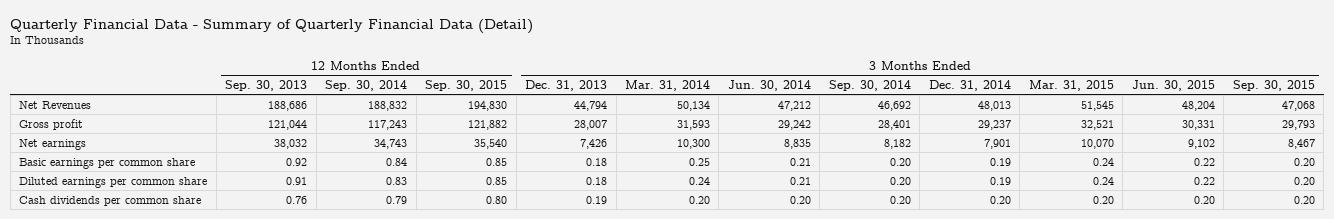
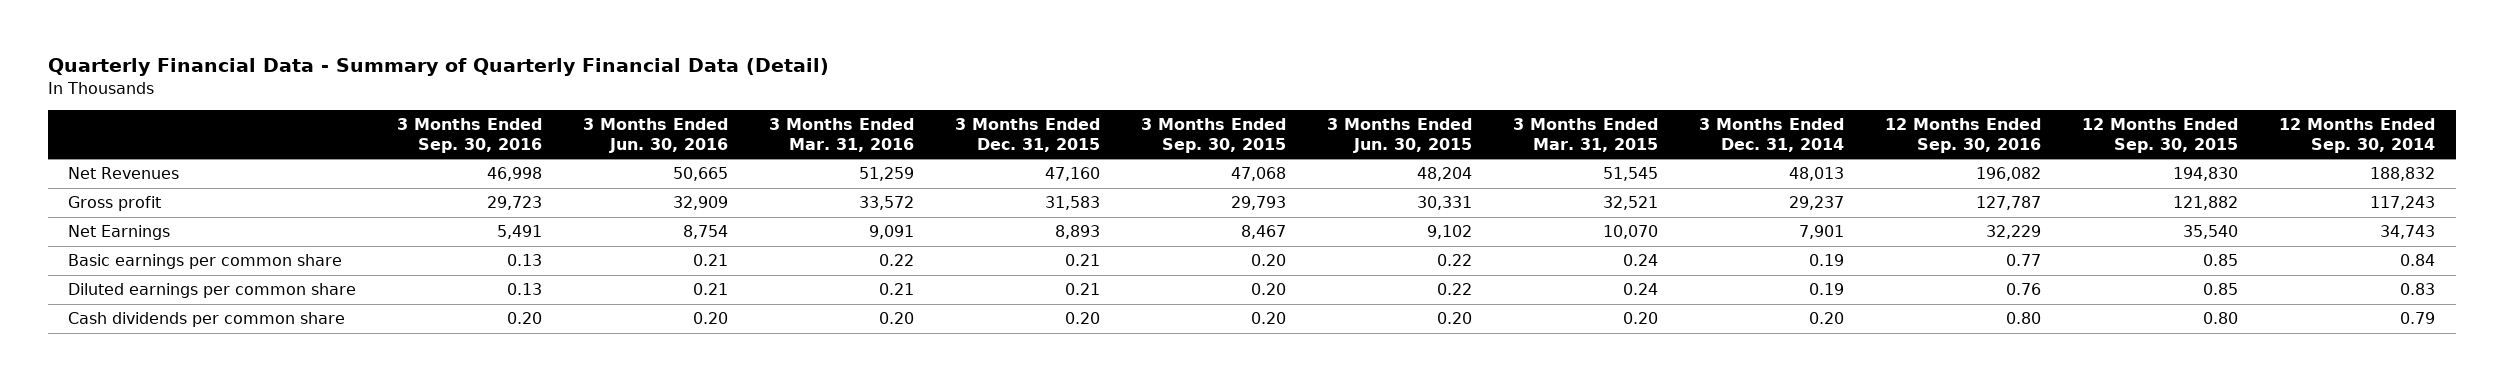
- | 12 Months Ended Sep. 30, 2013 | 12 Months Ended Sep. 30, 2014 | 12 Months Ended Sep. 30, 2015 | 3 Months Ended Dec. 31, 2013 | 3 Months Ended Mar. 31, 2014 | 3 Months Ended Jun. 30, 2014 | 3 Months Ended Sep. 30, 2014 | 3 Months Ended Dec. 31, 2014 | 3 Months Ended Mar. 31, 2015 | 3 Months Ended Jun. 30, 2015 | 3 Months Ended Sep. 30, 2015
+ | 3 Months Ended Sep. 30, 2016 | 3 Months Ended Jun. 30, 2016 | 3 Months Ended Mar. 31, 2016 | 3 Months Ended Dec. 31, 2015 | 3 Months Ended Sep. 30, 2015 | 3 Months Ended Jun. 30, 2015 | 3 Months Ended Mar. 31, 2015 | 3 Months Ended Dec. 31, 2014 | 12 Months Ended Sep. 30, 2016 | 12 Months Ended Sep. 30, 2015 | 12 Months Ended Sep. 30, 2014
- Net earnings | 38,032 | 34,743 | 35,540 | 7,426 | 10,300 | 8,835 | 8,182 | 7,901 | 10,070 | 9,102 | 8,467
+ Net Earnings | 5,491 | 8,754 | 9,091 | 8,893 | 8,467 | 9,102 | 10,070 | 7,901 | 32,229 | 35,540 | 34,743

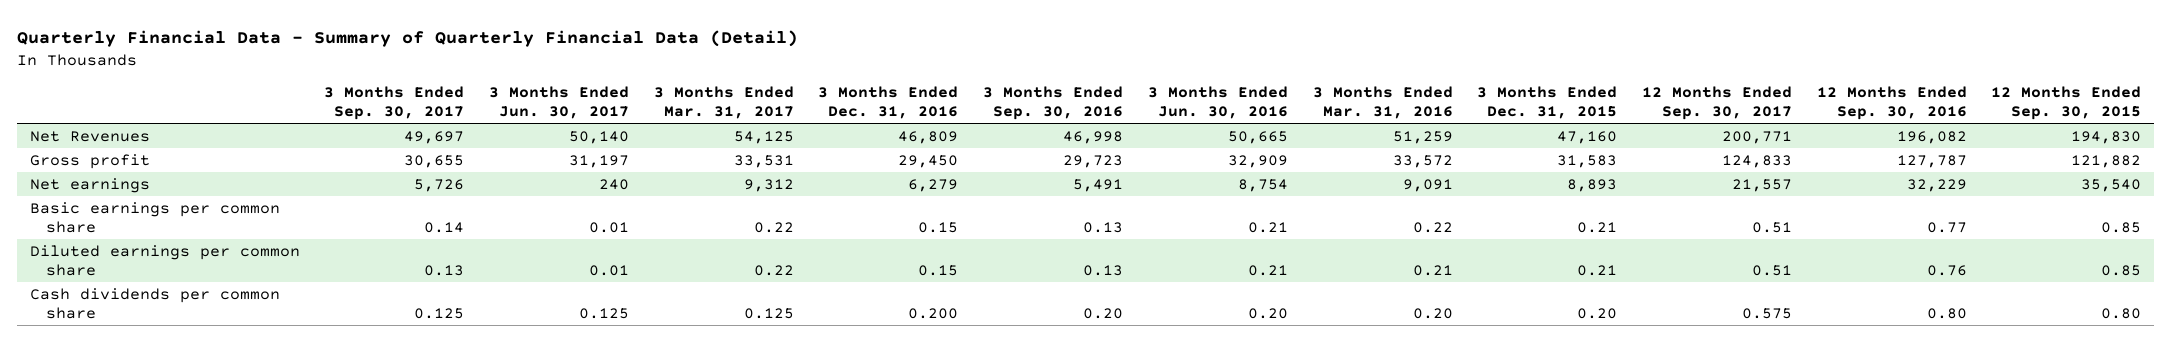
- | 3 Months Ended Sep. 30, 2016 | 3 Months Ended Jun. 30, 2016 | 3 Months Ended Mar. 31, 2016 | 3 Months Ended Dec. 31, 2015 | 3 Months Ended Sep. 30, 2015 | 3 Months Ended Jun. 30, 2015 | 3 Months Ended Mar. 31, 2015 | 3 Months Ended Dec. 31, 2014 | 12 Months Ended Sep. 30, 2016 | 12 Months Ended Sep. 30, 2015 | 12 Months Ended Sep. 30, 2014
+ | 3 Months Ended Sep. 30, 2017 | 3 Months Ended Jun. 30, 2017 | 3 Months Ended Mar. 31, 2017 | 3 Months Ended Dec. 31, 2016 | 3 Months Ended Sep. 30, 2016 | 3 Months Ended Jun. 30, 2016 | 3 Months Ended Mar. 31, 2016 | 3 Months Ended Dec. 31, 2015 | 12 Months Ended Sep. 30, 2017 | 12 Months Ended Sep. 30, 2016 | 12 Months Ended Sep. 30, 2015
- Net Earnings | 5,491 | 8,754 | 9,091 | 8,893 | 8,467 | 9,102 | 10,070 | 7,901 | 32,229 | 35,540 | 34,743
+ Net earnings | 5,726 | 240 | 9,312 | 6,279 | 5,491 | 8,754 | 9,091 | 8,893 | 21,557 | 32,229 | 35,540

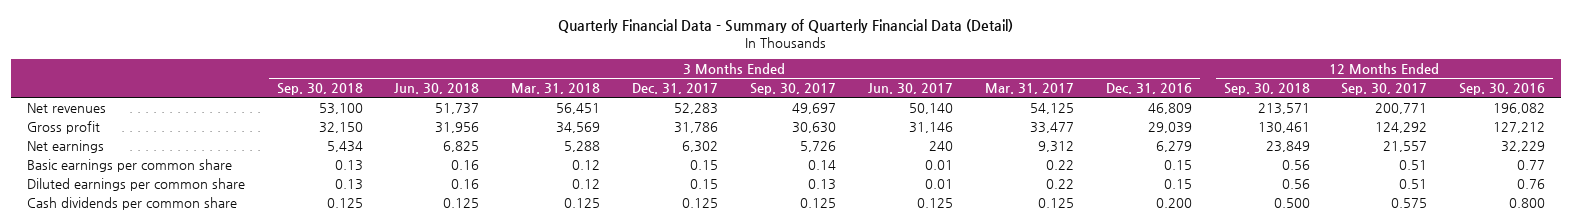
- | 3 Months Ended Sep. 30, 2017 | 3 Months Ended Jun. 30, 2017 | 3 Months Ended Mar. 31, 2017 | 3 Months Ended Dec. 31, 2016 | 3 Months Ended Sep. 30, 2016 | 3 Months Ended Jun. 30, 2016 | 3 Months Ended Mar. 31, 2016 | 3 Months Ended Dec. 31, 2015 | 12 Months Ended Sep. 30, 2017 | 12 Months Ended Sep. 30, 2016 | 12 Months Ended Sep. 30, 2015
+ | 3 Months Ended Sep. 30, 2018 | 3 Months Ended Jun. 30, 2018 | 3 Months Ended Mar. 31, 2018 | 3 Months Ended Dec. 31, 2017 | 3 Months Ended Sep. 30, 2017 | 3 Months Ended Jun. 30, 2017 | 3 Months Ended Mar. 31, 2017 | 3 Months Ended Dec. 31, 2016 | 12 Months Ended Sep. 30, 2018 | 12 Months Ended Sep. 30, 2017 | 12 Months Ended Sep. 30, 2016
- Net Revenues | 49,697 | 50,140 | 54,125 | 46,809 | 46,998 | 50,665 | 51,259 | 47,160 | 200,771 | 196,082 | 194,830
- Gross profit | 30,655 | 31,197 | 33,531 | 29,450 | 29,723 | 32,909 | 33,572 | 31,583 | 124,833 | 127,787 | 121,882
+ Net revenues | 53,100 | 51,737 | 56,451 | 52,283 | 49,697 | 50,140 | 54,125 | 46,809 | 213,571 | 200,771 | 196,082
+ Gross profit | 32,150 | 31,956 | 34,569 | 31,786 | 30,630 | 31,146 | 33,477 | 29,039 | 130,461 | 124,292 | 127,212
- Cash dividends per common share | 0.125 | 0.125 | 0.125 | 0.200 | 0.20 | 0.20 | 0.20 | 0.20 | 0.575 | 0.80 | 0.80
+ Cash dividends per common share | 0.125 | 0.125 | 0.125 | 0.125 | 0.125 | 0.125 | 0.125 | 0.200 | 0.500 | 0.575 | 0.800

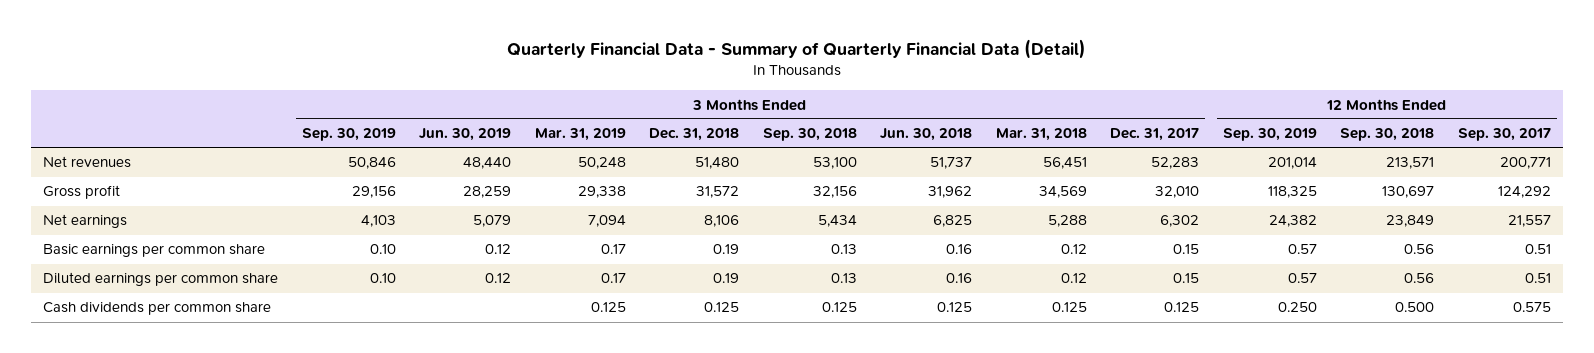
- | 3 Months Ended Sep. 30, 2018 | 3 Months Ended Jun. 30, 2018 | 3 Months Ended Mar. 31, 2018 | 3 Months Ended Dec. 31, 2017 | 3 Months Ended Sep. 30, 2017 | 3 Months Ended Jun. 30, 2017 | 3 Months Ended Mar. 31, 2017 | 3 Months Ended Dec. 31, 2016 | 12 Months Ended Sep. 30, 2018 | 12 Months Ended Sep. 30, 2017 | 12 Months Ended Sep. 30, 2016
+ | 3 Months Ended Sep. 30, 2019 | 3 Months Ended Jun. 30, 2019 | 3 Months Ended Mar. 31, 2019 | 3 Months Ended Dec. 31, 2018 | 3 Months Ended Sep. 30, 2018 | 3 Months Ended Jun. 30, 2018 | 3 Months Ended Mar. 31, 2018 | 3 Months Ended Dec. 31, 2017 | 12 Months Ended Sep. 30, 2019 | 12 Months Ended Sep. 30, 2018 | 12 Months Ended Sep. 30, 2017
- Gross profit | 32,150 | 31,956 | 34,569 | 31,786 | 30,630 | 31,146 | 33,477 | 29,039 | 130,461 | 124,292 | 127,212
+ Gross profit | 29,156 | 28,259 | 29,338 | 31,572 | 32,156 | 31,962 | 34,569 | 32,010 | 118,325 | 130,697 | 124,292

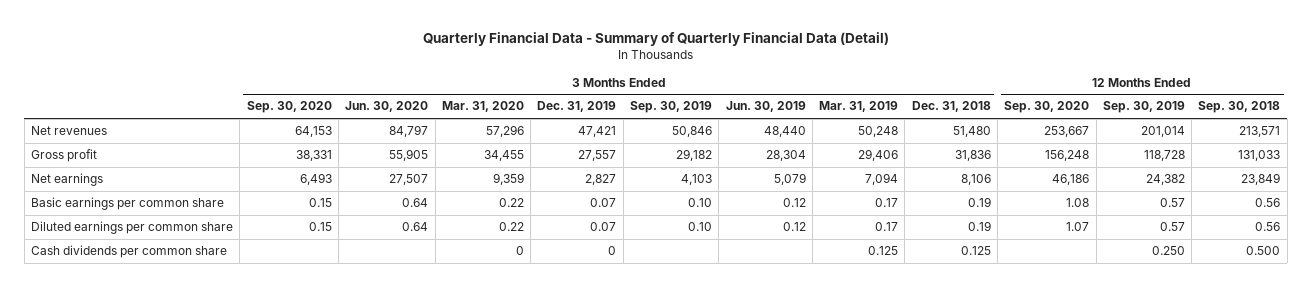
- | 3 Months Ended Sep. 30, 2019 | 3 Months Ended Jun. 30, 2019 | 3 Months Ended Mar. 31, 2019 | 3 Months Ended Dec. 31, 2018 | 3 Months Ended Sep. 30, 2018 | 3 Months Ended Jun. 30, 2018 | 3 Months Ended Mar. 31, 2018 | 3 Months Ended Dec. 31, 2017 | 12 Months Ended Sep. 30, 2019 | 12 Months Ended Sep. 30, 2018 | 12 Months Ended Sep. 30, 2017
+ | 3 Months Ended Sep. 30, 2020 | 3 Months Ended Jun. 30, 2020 | 3 Months Ended Mar. 31, 2020 | 3 Months Ended Dec. 31, 2019 | 3 Months Ended Sep. 30, 2019 | 3 Months Ended Jun. 30, 2019 | 3 Months Ended Mar. 31, 2019 | 3 Months Ended Dec. 31, 2018 | 12 Months Ended Sep. 30, 2020 | 12 Months Ended Sep. 30, 2019 | 12 Months Ended Sep. 30, 2018
- Gross profit | 29,156 | 28,259 | 29,338 | 31,572 | 32,156 | 31,962 | 34,569 | 32,010 | 118,325 | 130,697 | 124,292
+ Gross profit | 38,331 | 55,905 | 34,455 | 27,557 | 29,182 | 28,304 | 29,406 | 31,836 | 156,248 | 118,728 | 131,033

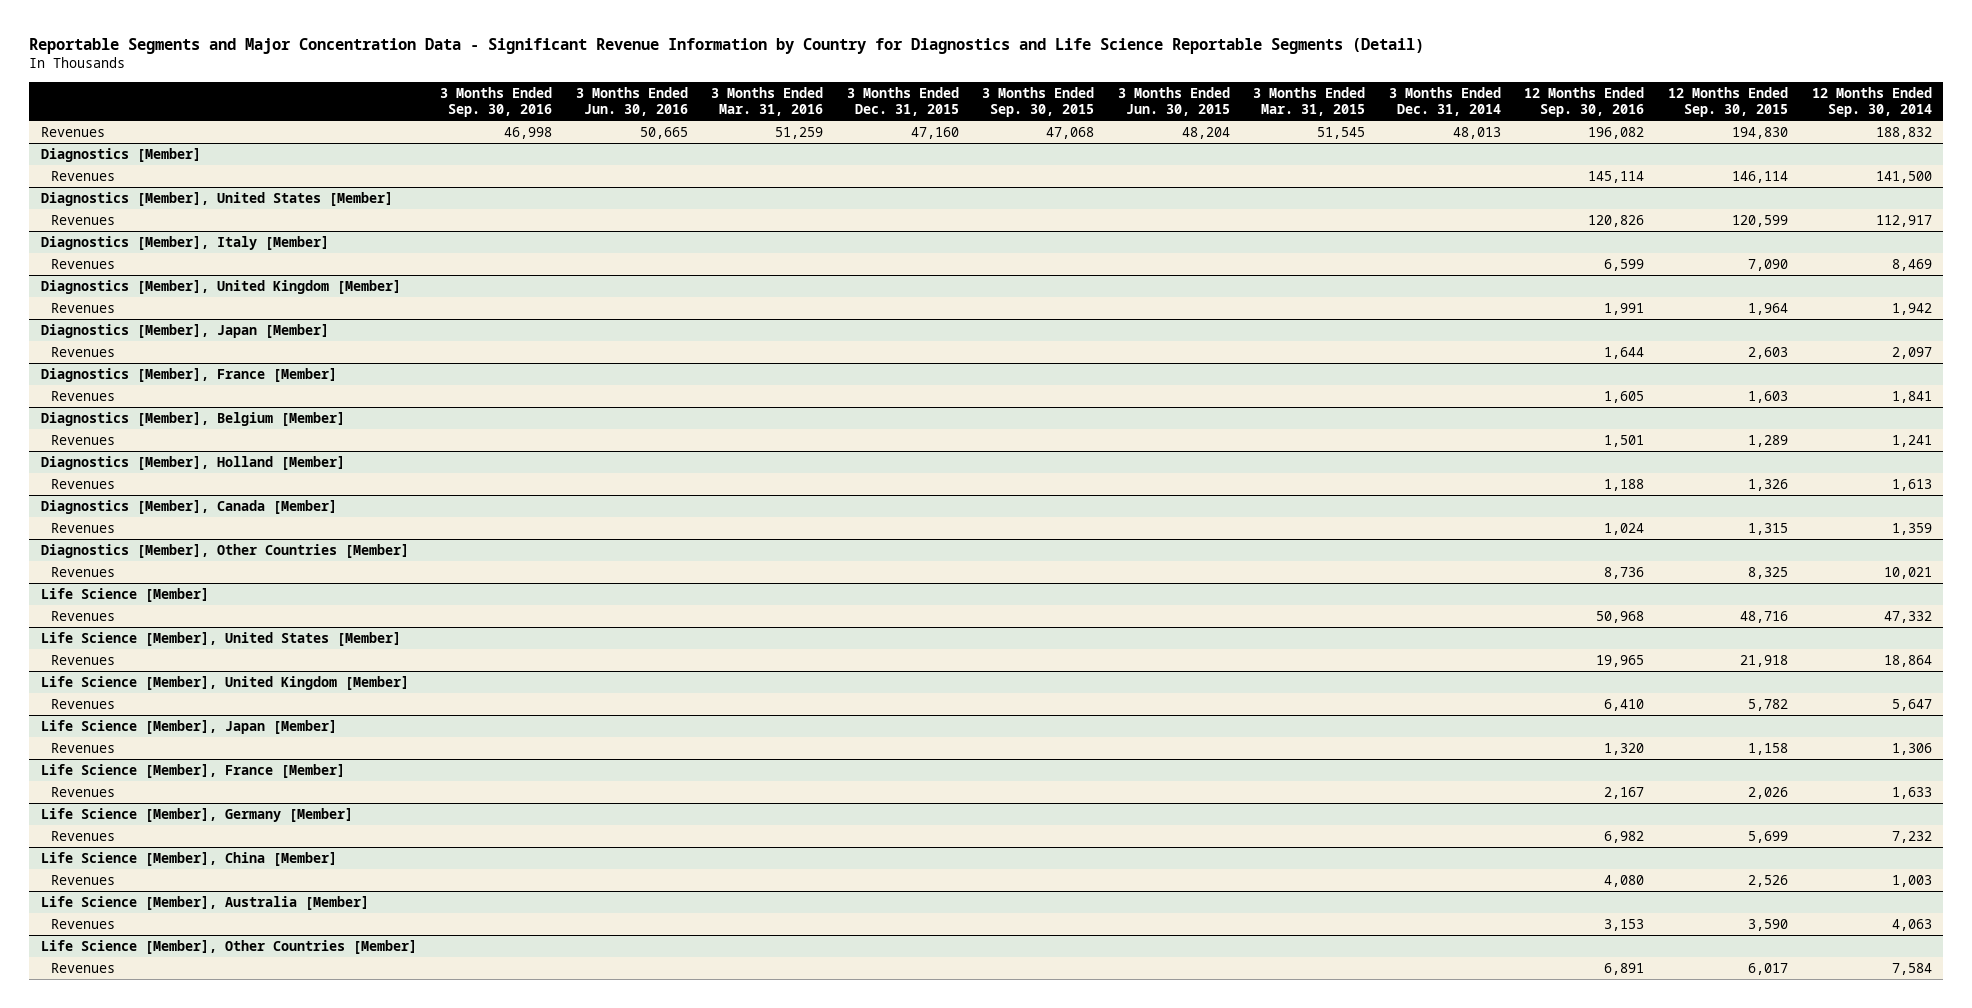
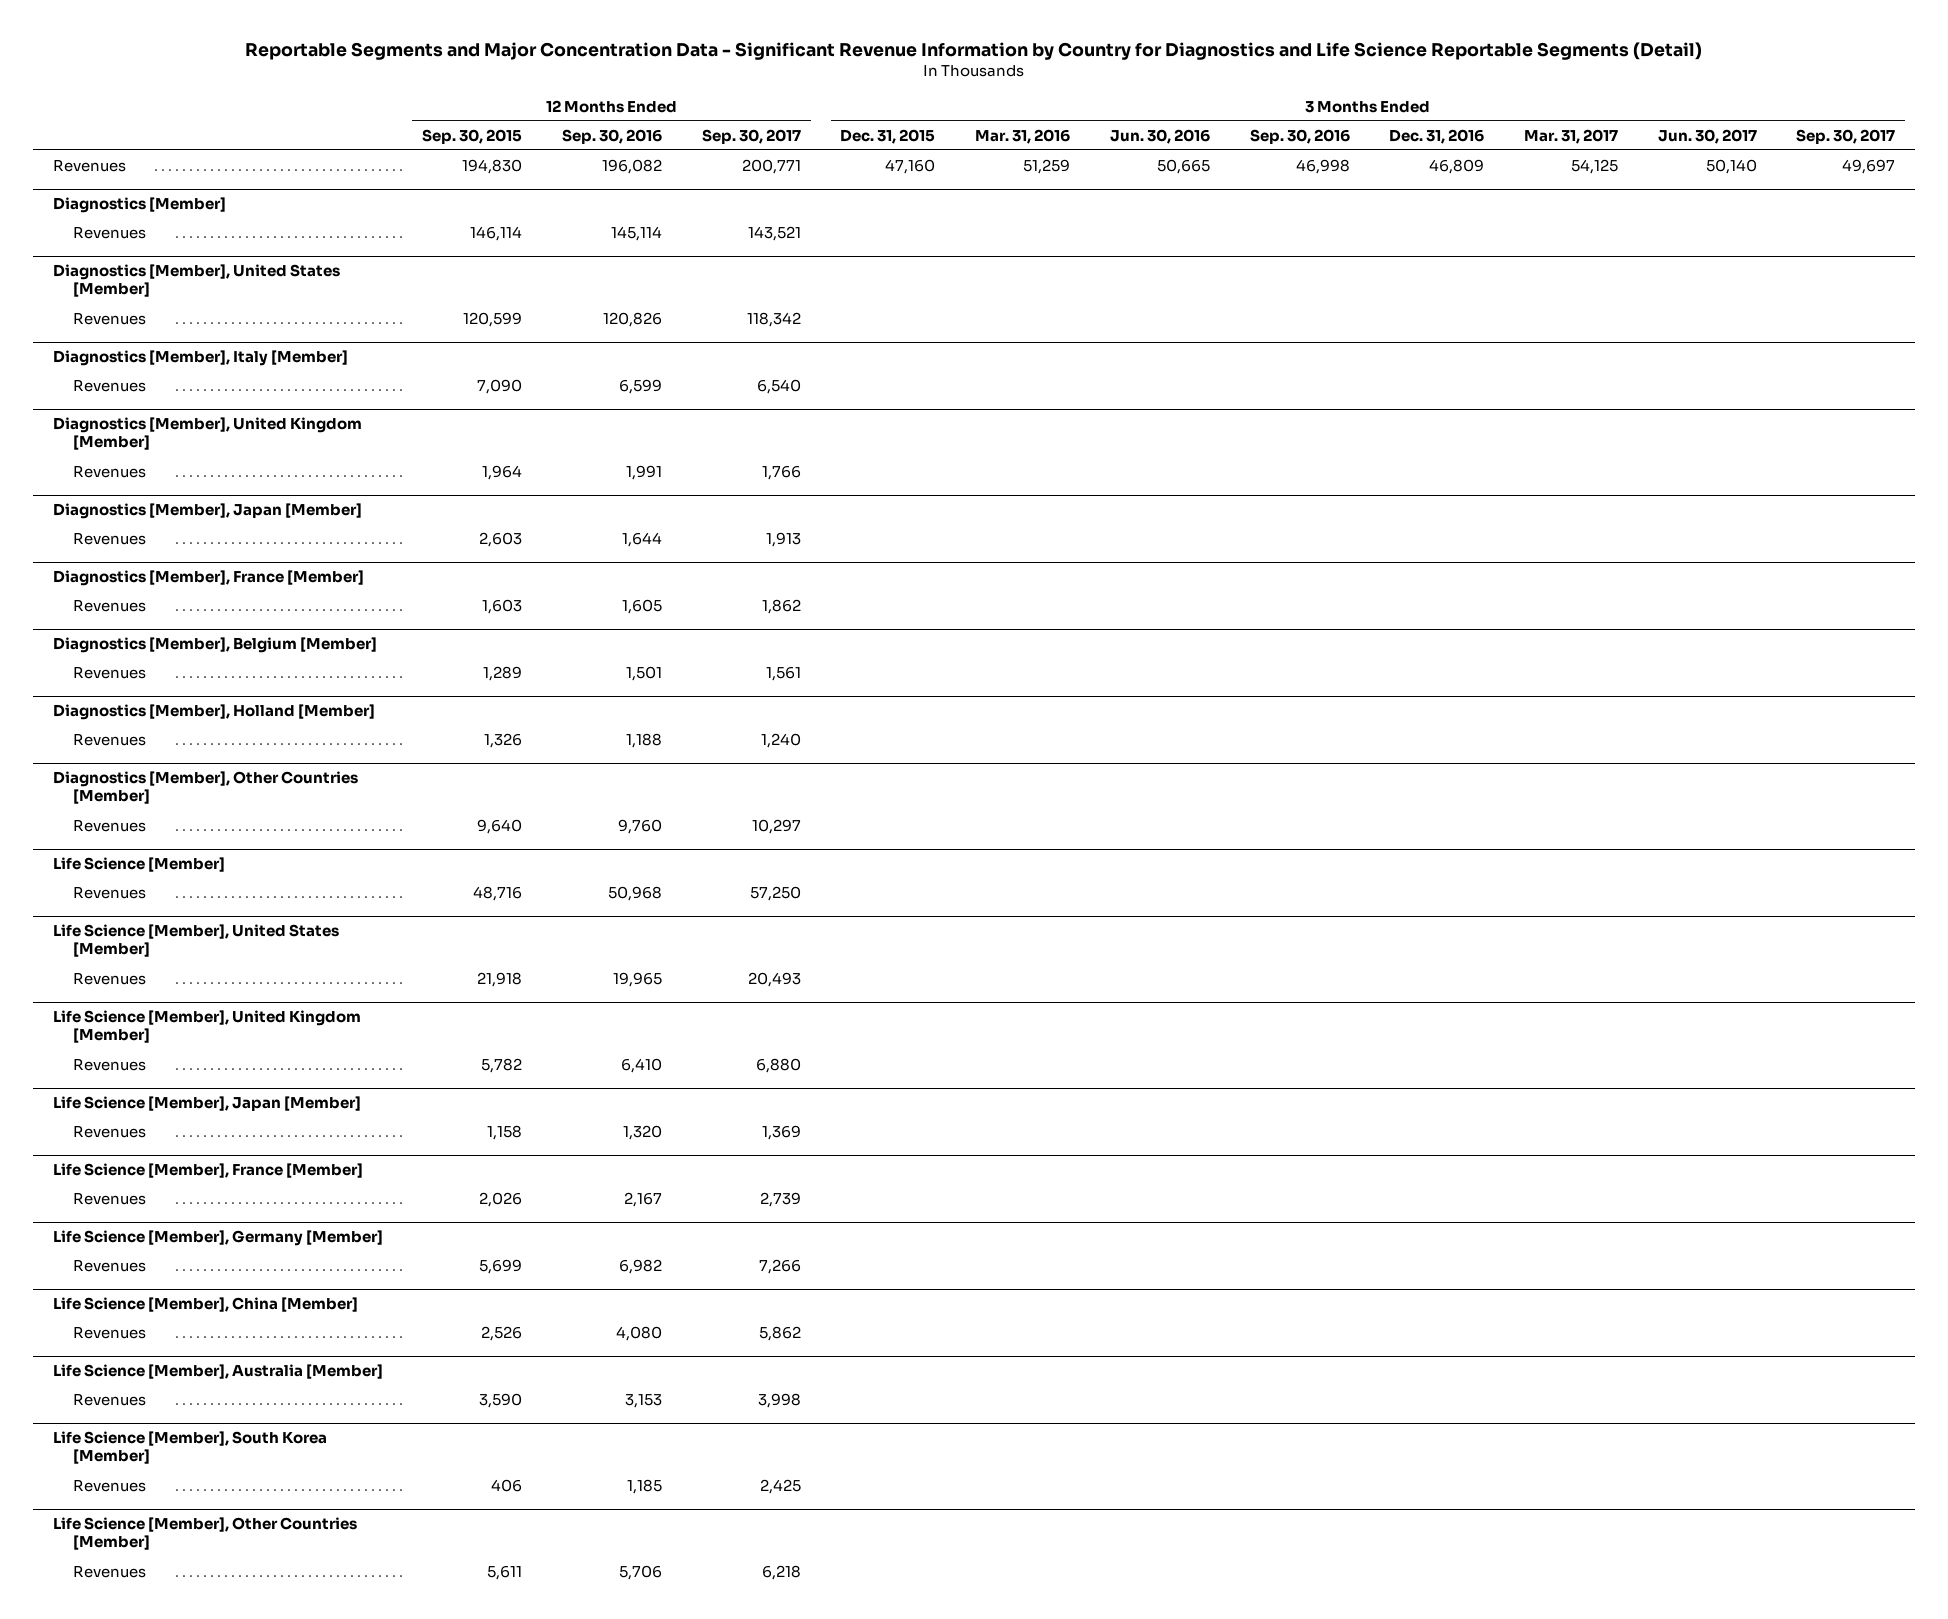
- | 3 Months Ended Sep. 30, 2016 | 3 Months Ended Jun. 30, 2016 | 3 Months Ended Mar. 31, 2016 | 3 Months Ended Dec. 31, 2015 | 3 Months Ended Sep. 30, 2015 | 3 Months Ended Jun. 30, 2015 | 3 Months Ended Mar. 31, 2015 | 3 Months Ended Dec. 31, 2014 | 12 Months Ended Sep. 30, 2016 | 12 Months Ended Sep. 30, 2015 | 12 Months Ended Sep. 30, 2014
+ | 12 Months Ended Sep. 30, 2015 | 12 Months Ended Sep. 30, 2016 | 12 Months Ended Sep. 30, 2017 | 3 Months Ended Dec. 31, 2015 | 3 Months Ended Mar. 31, 2016 | 3 Months Ended Jun. 30, 2016 | 3 Months Ended Sep. 30, 2016 | 3 Months Ended Dec. 31, 2016 | 3 Months Ended Mar. 31, 2017 | 3 Months Ended Jun. 30, 2017 | 3 Months Ended Sep. 30, 2017
- Diagnostics [Member], Canada [Member]
- Revenues | | | | | | | | | 1,024 | 1,315 | 1,359
@ Diagnostics [Member], Other Countries [Member]
- Revenues | | | | | | | | | 8,736 | 8,325 | 10,021
+ Revenues | 9,640 | 9,760 | 10,297 | | | | | | | |
+ Life Science [Member], South Korea [Member]
+ Revenues | 406 | 1,185 | 2,425 | | | | | | | |
@ Life Science [Member], Other Countries [Member]
- Revenues | | | | | | | | | 6,891 | 6,017 | 7,584
+ Revenues | 5,611 | 5,706 | 6,218 | | | | | | | |

